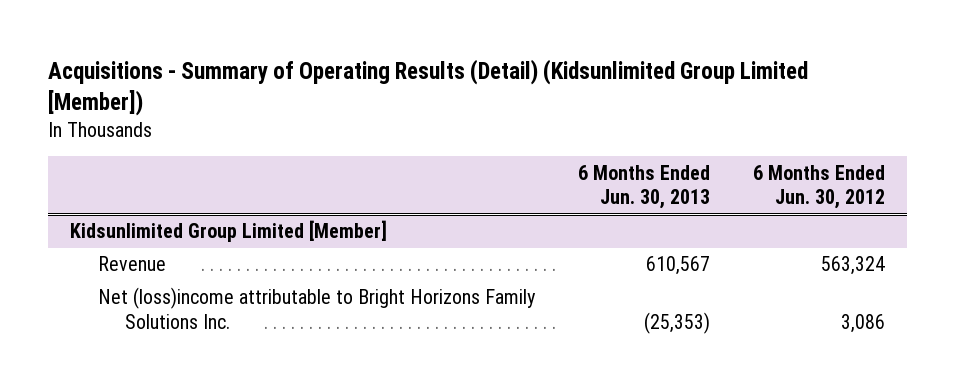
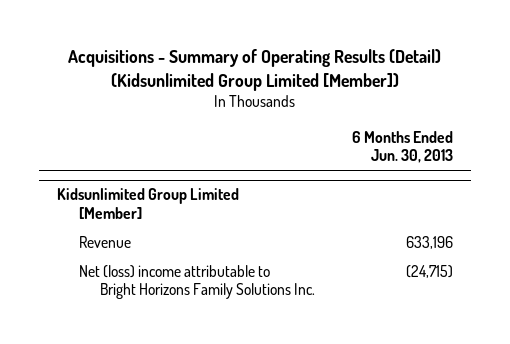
- | 6 Months Ended Jun. 30, 2013 | 6 Months Ended Jun. 30, 2012
+ | 6 Months Ended Jun. 30, 2013
@ Kidsunlimited Group Limited [Member]
- Revenue | 610,567 | 563,324
- Net (loss)income attributable to Bright Horizons Family Solutions Inc. | (25,353) | 3,086
+ Revenue | 633,196
+ Net (loss) income attributable to Bright Horizons Family Solutions Inc. | (24,715)

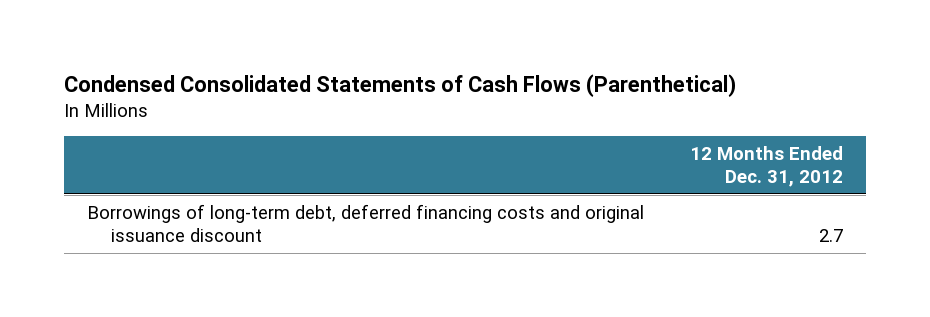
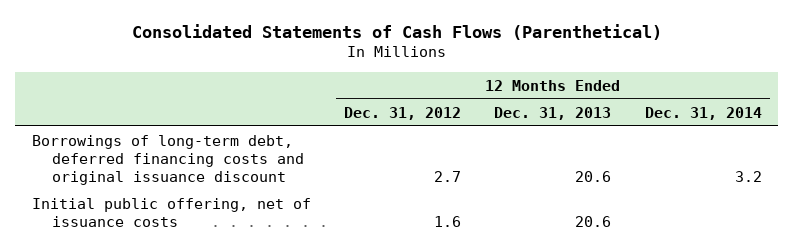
- Condensed Consolidated Statements of Cash Flows (Parenthetical)
+ Consolidated Statements of Cash Flows (Parenthetical)
- | 12 Months Ended Dec. 31, 2012
+ | 12 Months Ended Dec. 31, 2012 | 12 Months Ended Dec. 31, 2013 | 12 Months Ended Dec. 31, 2014
+ Initial public offering, net of issuance costs | 1.6 | 20.6 |

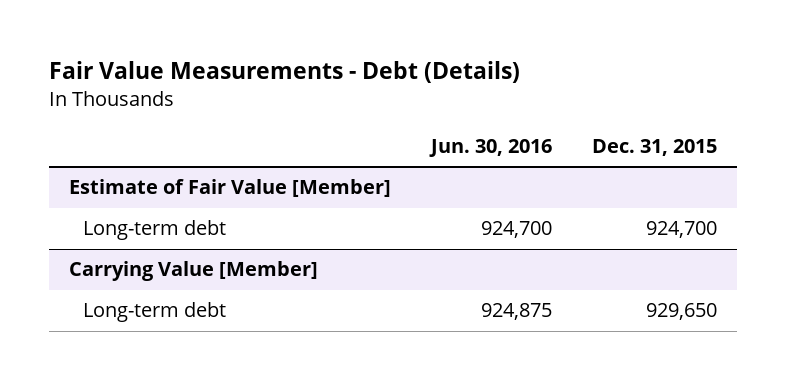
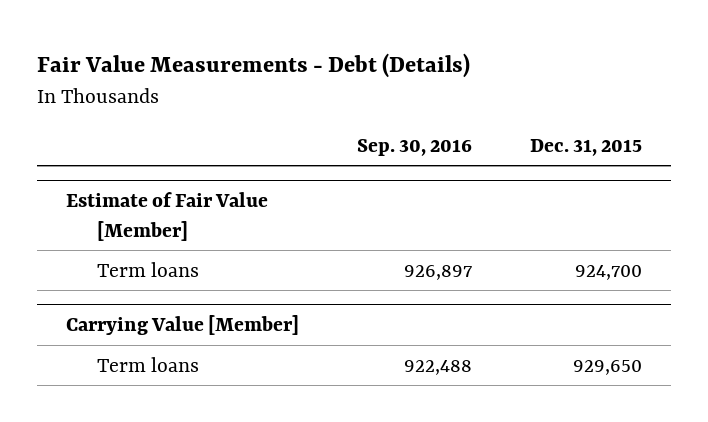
- | Jun. 30, 2016 | Dec. 31, 2015
+ | Sep. 30, 2016 | Dec. 31, 2015
@ Estimate of Fair Value [Member]
- Long-term debt | 924,700 | 924,700
+ Term loans | 926,897 | 924,700
@ Carrying Value [Member]
- Long-term debt | 924,875 | 929,650
+ Term loans | 922,488 | 929,650

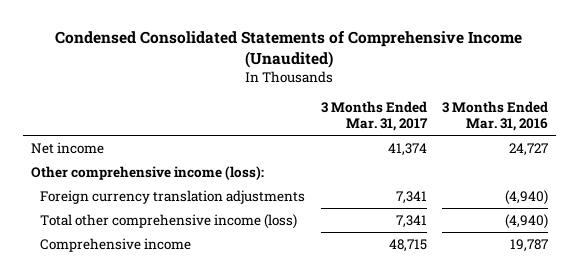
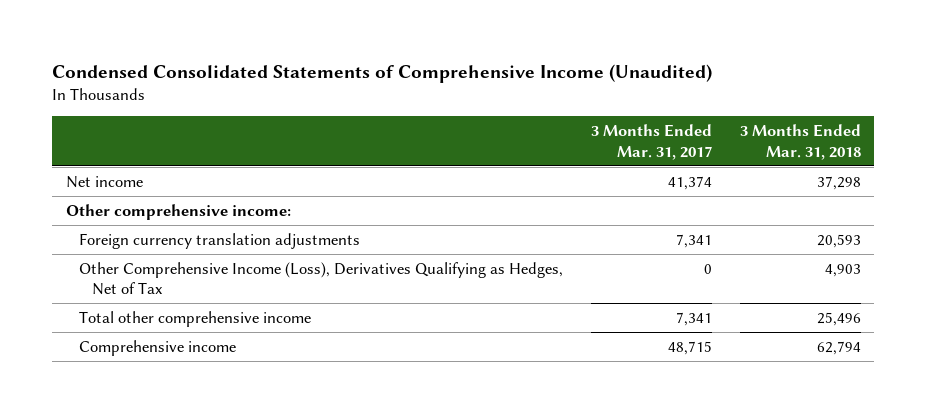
- | 3 Months Ended Mar. 31, 2017 | 3 Months Ended Mar. 31, 2016
+ | 3 Months Ended Mar. 31, 2017 | 3 Months Ended Mar. 31, 2018
- Other comprehensive income (loss):
+ Other comprehensive income:
- Total other comprehensive income (loss) | 7,341 | (4,940)
+ Other Comprehensive Income (Loss), Derivatives Qualifying as Hedges, Net of Tax | 0 | 4,903
+ Total other comprehensive income | 7,341 | 25,496

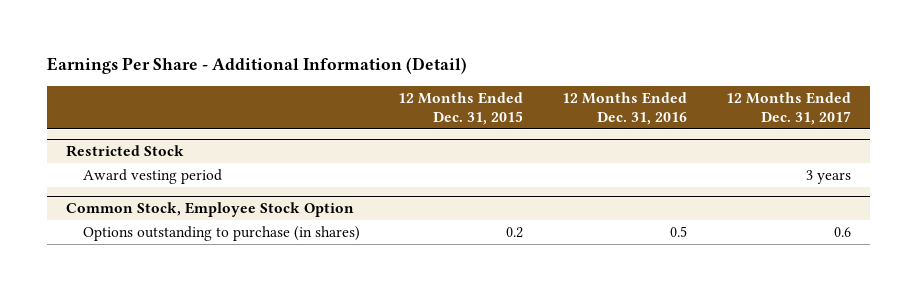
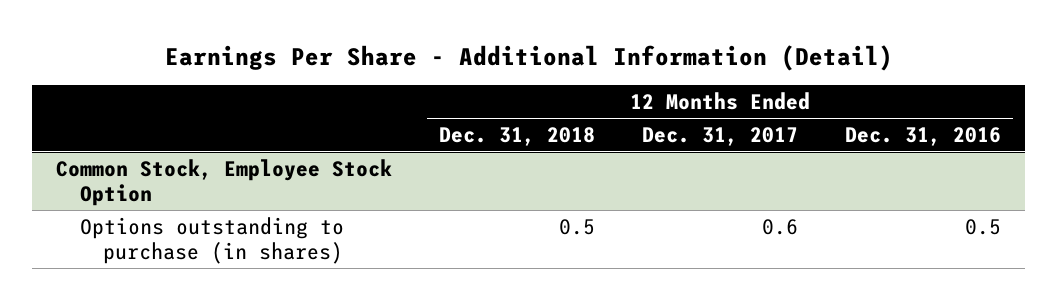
- | 12 Months Ended Dec. 31, 2015 | 12 Months Ended Dec. 31, 2016 | 12 Months Ended Dec. 31, 2017
+ | 12 Months Ended Dec. 31, 2018 | 12 Months Ended Dec. 31, 2017 | 12 Months Ended Dec. 31, 2016
- Restricted Stock
- Award vesting period | | | 3 years

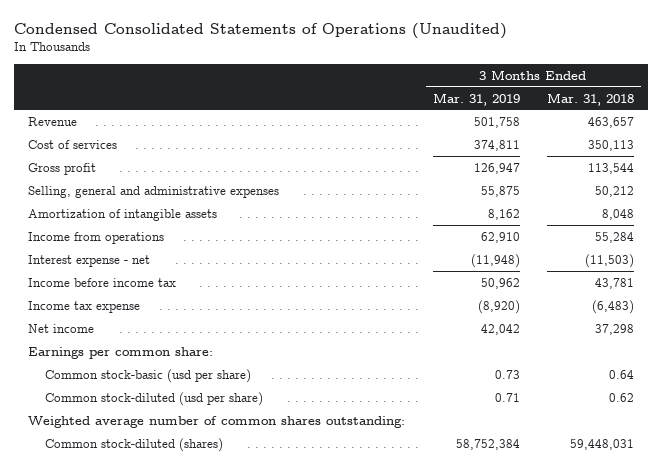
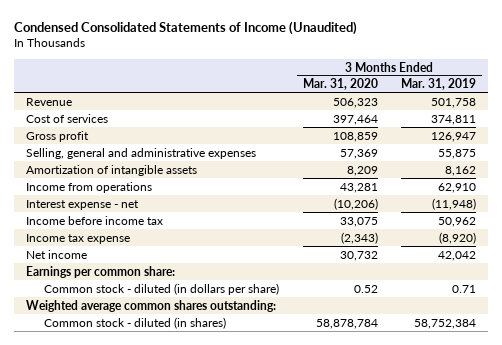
- Condensed Consolidated Statements of Operations (Unaudited)
+ Condensed Consolidated Statements of Income (Unaudited)
- | 3 Months Ended Mar. 31, 2019 | 3 Months Ended Mar. 31, 2018
+ | 3 Months Ended Mar. 31, 2020 | 3 Months Ended Mar. 31, 2019
- Common stock-basic (usd per share) | 0.73 | 0.64
- Common stock-diluted (usd per share) | 0.71 | 0.62
- Weighted average number of common shares outstanding:
- Common stock-diluted (shares) | 58,752,384 | 59,448,031
+ Common stock - diluted (in dollars per share) | 0.52 | 0.71
+ Weighted average common shares outstanding:
+ Common stock - diluted (in shares) | 58,878,784 | 58,752,384

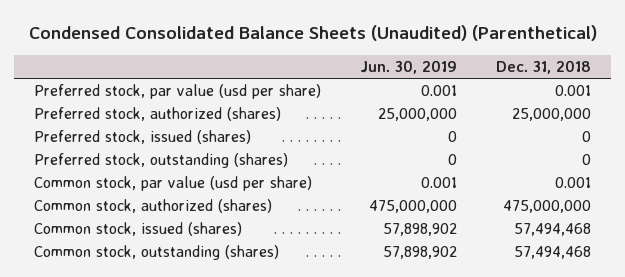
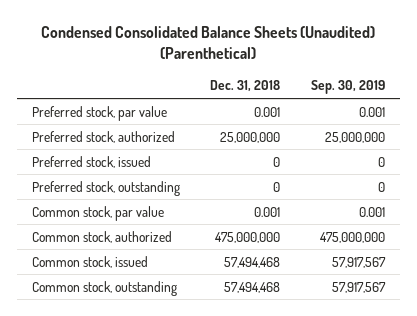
- | Jun. 30, 2019 | Dec. 31, 2018
+ | Dec. 31, 2018 | Sep. 30, 2019
- Preferred stock, par value (usd per share) | 0.001 | 0.001
- Preferred stock, authorized (shares) | 25,000,000 | 25,000,000
- Preferred stock, issued (shares) | 0 | 0
- Preferred stock, outstanding (shares) | 0 | 0
- Common stock, par value (usd per share) | 0.001 | 0.001
- Common stock, authorized (shares) | 475,000,000 | 475,000,000
- Common stock, issued (shares) | 57,898,902 | 57,494,468
- Common stock, outstanding (shares) | 57,898,902 | 57,494,468
+ Preferred stock, par value | 0.001 | 0.001
+ Preferred stock, authorized | 25,000,000 | 25,000,000
+ Preferred stock, issued | 0 | 0
+ Preferred stock, outstanding | 0 | 0
+ Common stock, par value | 0.001 | 0.001
+ Common stock, authorized | 475,000,000 | 475,000,000
+ Common stock, issued | 57,494,468 | 57,917,567
+ Common stock, outstanding | 57,494,468 | 57,917,567

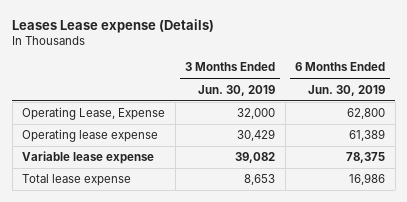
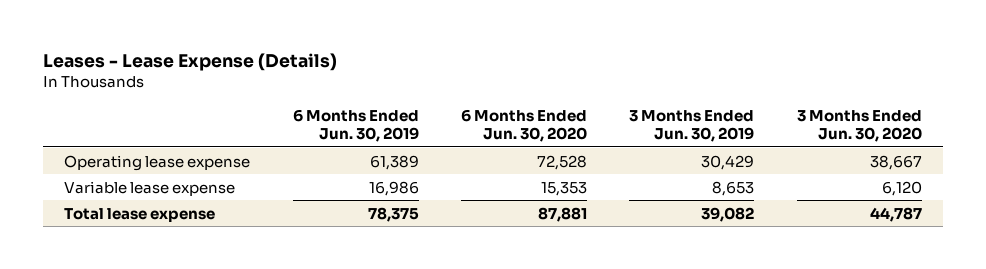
- Leases Lease expense (Details)
+ Leases - Lease Expense (Details)
- | 3 Months Ended Jun. 30, 2019 | 6 Months Ended Jun. 30, 2019
+ | 6 Months Ended Jun. 30, 2019 | 6 Months Ended Jun. 30, 2020 | 3 Months Ended Jun. 30, 2019 | 3 Months Ended Jun. 30, 2020
- Operating Lease, Expense | 32,000 | 62,800
- Variable lease expense | 39,082 | 78,375
- Total lease expense | 8,653 | 16,986
+ Variable lease expense | 16,986 | 15,353 | 8,653 | 6,120
+ Total lease expense | 78,375 | 87,881 | 39,082 | 44,787

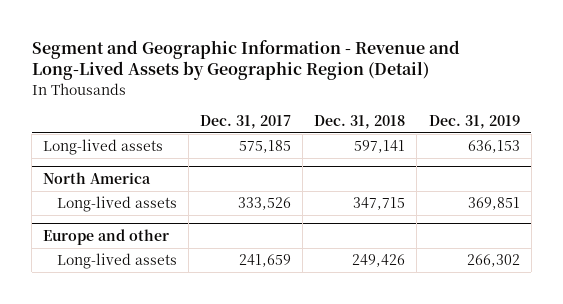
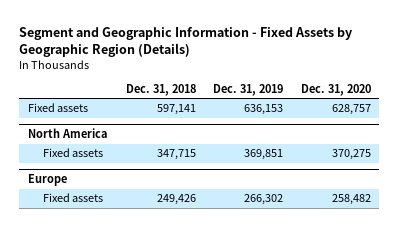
- Segment and Geographic Information - Revenue and Long-Lived Assets by Geographic Region (Detail)
+ Segment and Geographic Information - Fixed Assets by Geographic Region (Details)
- | Dec. 31, 2017 | Dec. 31, 2018 | Dec. 31, 2019
+ | Dec. 31, 2018 | Dec. 31, 2019 | Dec. 31, 2020
- Long-lived assets | 575,185 | 597,141 | 636,153
+ Fixed assets | 597,141 | 636,153 | 628,757
@ North America
- Long-lived assets | 333,526 | 347,715 | 369,851
- Europe and other
- Long-lived assets | 241,659 | 249,426 | 266,302
@ North America
+ Fixed assets | 347,715 | 369,851 | 370,275
+ Europe
+ Fixed assets | 249,426 | 266,302 | 258,482

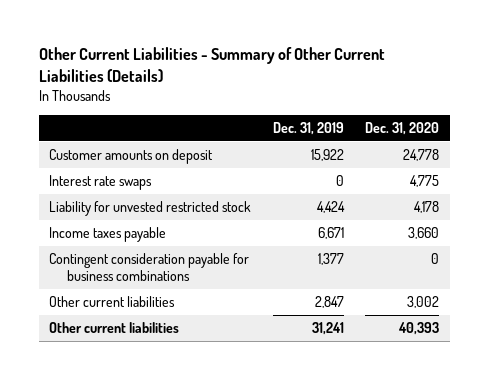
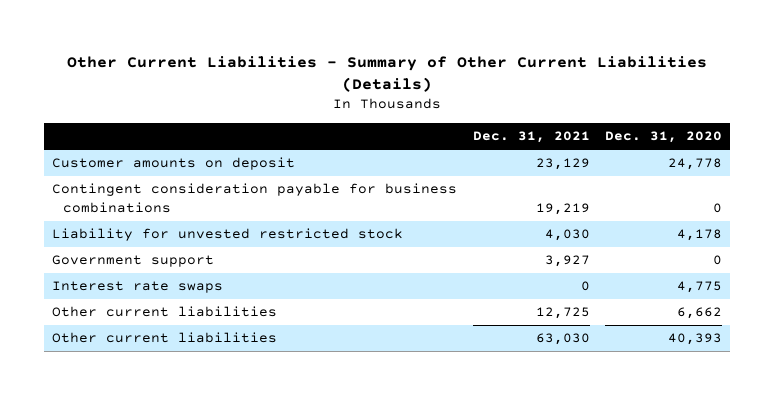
- | Dec. 31, 2019 | Dec. 31, 2020
+ | Dec. 31, 2021 | Dec. 31, 2020
- Income taxes payable | 6,671 | 3,660
- Other current liabilities | 2,847 | 3,002
moved down: Liability for unvested restricted stock | 4,030 | 4,178
+ Government support | 3,927 | 0
moved down: Interest rate swaps | 0 | 4,775
+ Other current liabilities | 12,725 | 6,662

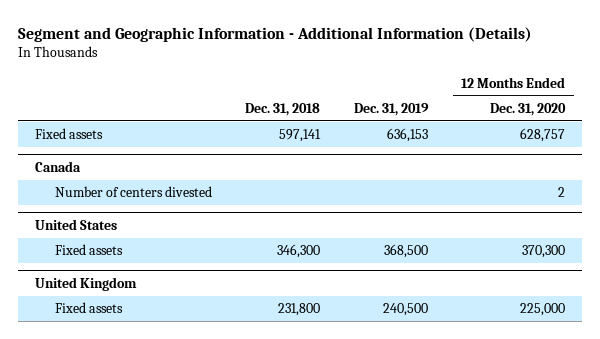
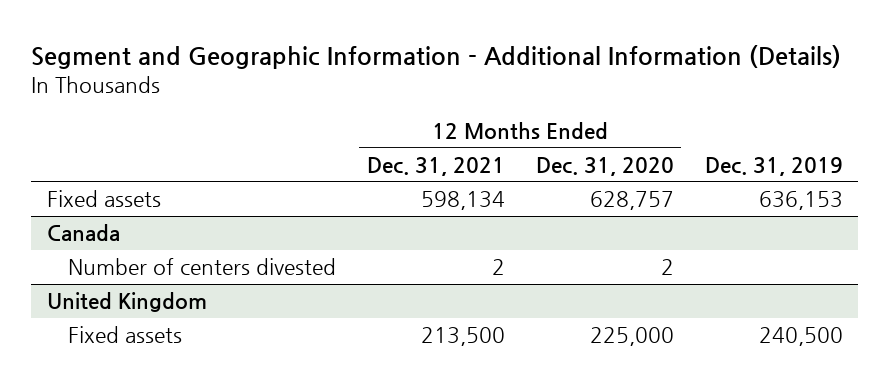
- | Dec. 31, 2018 | Dec. 31, 2019 | 12 Months Ended Dec. 31, 2020
+ | 12 Months Ended Dec. 31, 2021 | 12 Months Ended Dec. 31, 2020 | Dec. 31, 2019
- United States
- Fixed assets | 346,300 | 368,500 | 370,300

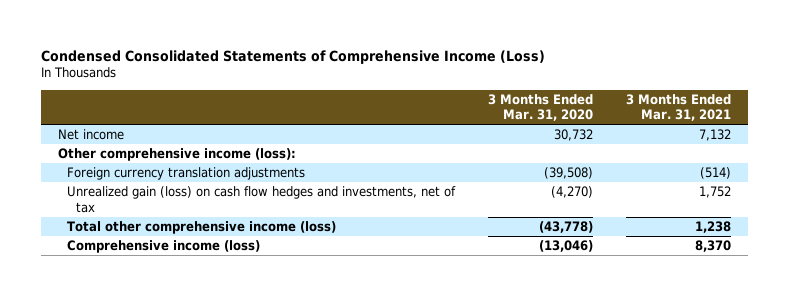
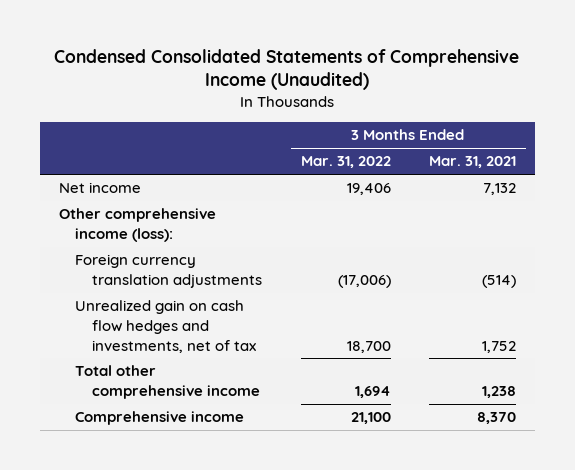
- Condensed Consolidated Statements of Comprehensive Income (Loss)
+ Condensed Consolidated Statements of Comprehensive Income (Unaudited)
- | 3 Months Ended Mar. 31, 2020 | 3 Months Ended Mar. 31, 2021
+ | 3 Months Ended Mar. 31, 2022 | 3 Months Ended Mar. 31, 2021
- Unrealized gain (loss) on cash flow hedges and investments, net of tax | (4,270) | 1,752
- Total other comprehensive income (loss) | (43,778) | 1,238
- Comprehensive income (loss) | (13,046) | 8,370
+ Unrealized gain on cash flow hedges and investments, net of tax | 18,700 | 1,752
+ Total other comprehensive income | 1,694 | 1,238
+ Comprehensive income | 21,100 | 8,370

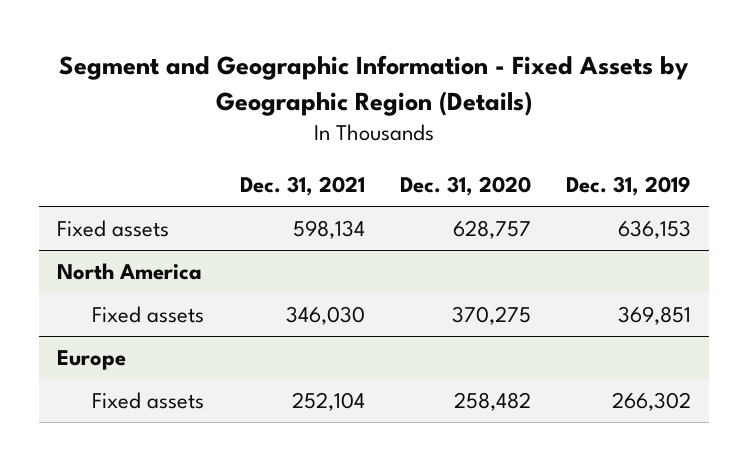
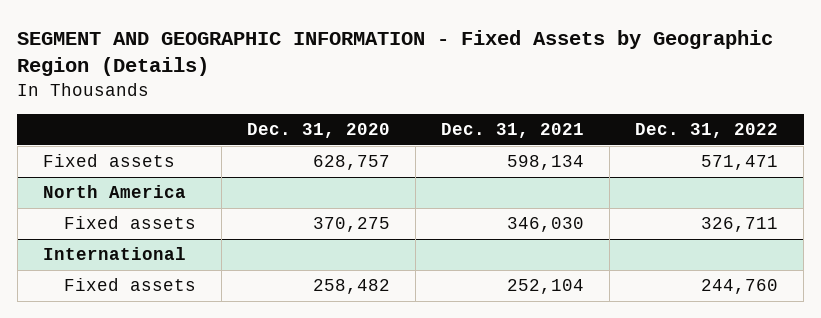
- Segment and Geographic Information - Fixed Assets by Geographic Region (Details)
+ SEGMENT AND GEOGRAPHIC INFORMATION - Fixed Assets by Geographic Region (Details)
- | Dec. 31, 2021 | Dec. 31, 2020 | Dec. 31, 2019
+ | Dec. 31, 2020 | Dec. 31, 2021 | Dec. 31, 2022
- Europe
+ International

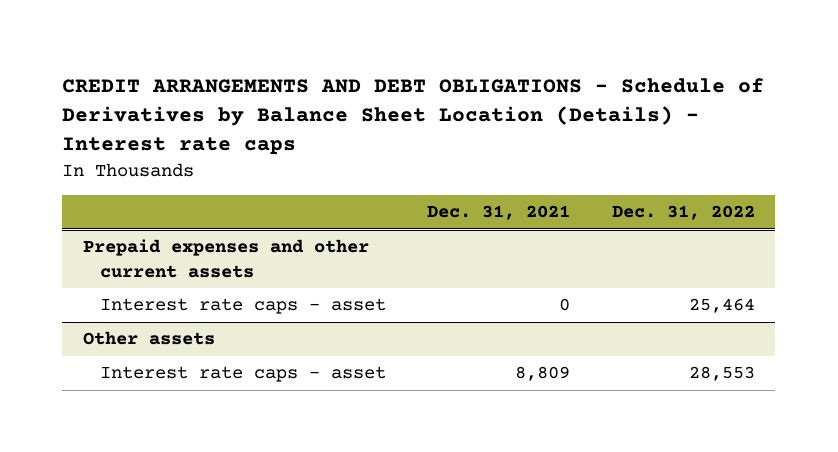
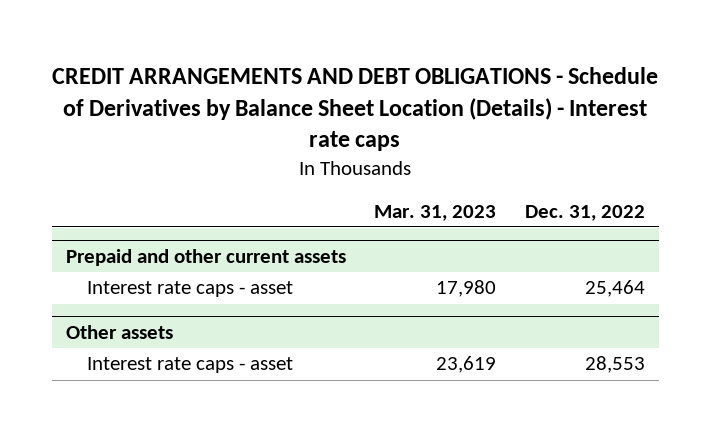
- | Dec. 31, 2021 | Dec. 31, 2022
+ | Mar. 31, 2023 | Dec. 31, 2022
- Prepaid expenses and other current assets
+ Prepaid and other current assets

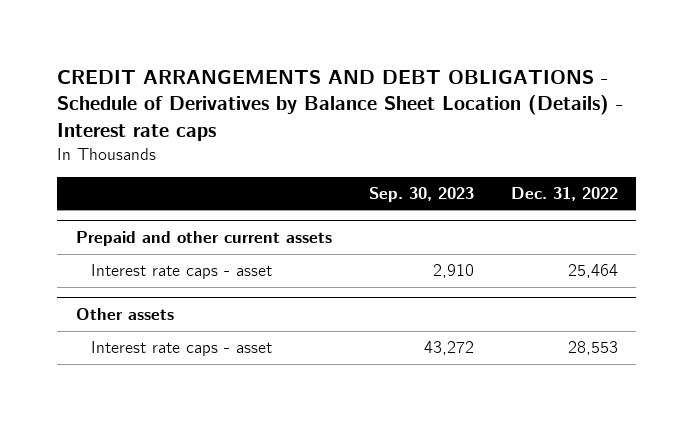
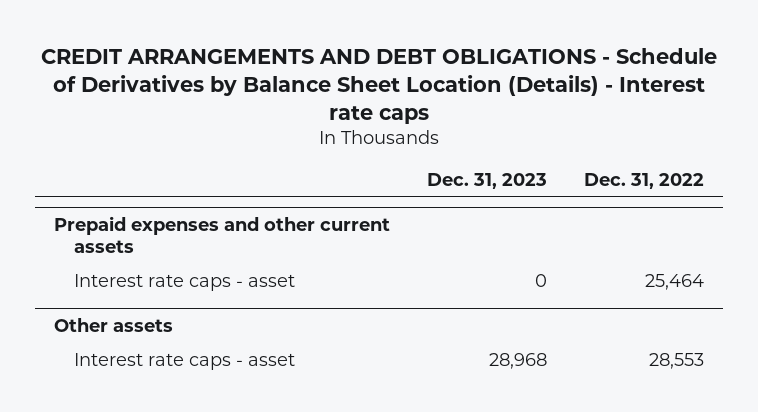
- | Sep. 30, 2023 | Dec. 31, 2022
+ | Dec. 31, 2023 | Dec. 31, 2022
- Prepaid and other current assets
+ Prepaid expenses and other current assets

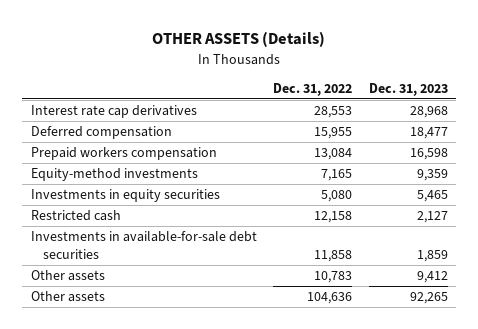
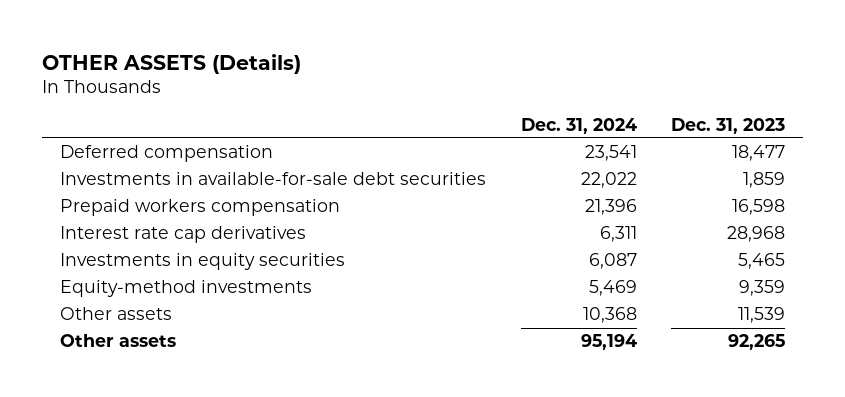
- | Dec. 31, 2022 | Dec. 31, 2023
+ | Dec. 31, 2024 | Dec. 31, 2023
moved up: Investments in available-for-sale debt securities | 22,022 | 1,859
moved down: Interest rate cap derivatives | 6,311 | 28,968
- Restricted cash | 12,158 | 2,127
- Other assets | 10,783 | 9,412
moved down: Equity-method investments | 5,469 | 9,359
+ Other assets | 10,368 | 11,539

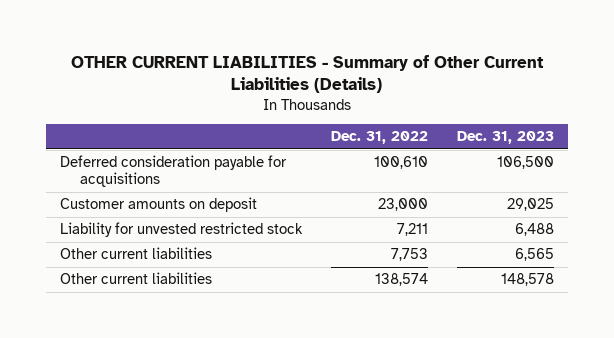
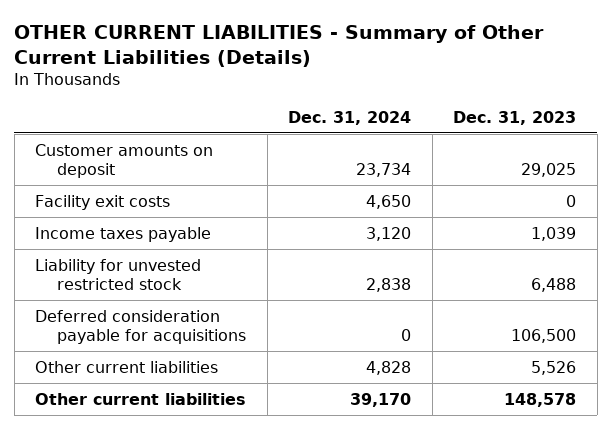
- | Dec. 31, 2022 | Dec. 31, 2023
+ | Dec. 31, 2024 | Dec. 31, 2023
+ Facility exit costs | 4,650 | 0
+ Income taxes payable | 3,120 | 1,039
- Other current liabilities | 7,753 | 6,565
moved down: Deferred consideration payable for acquisitions | 0 | 106,500
+ Other current liabilities | 4,828 | 5,526

